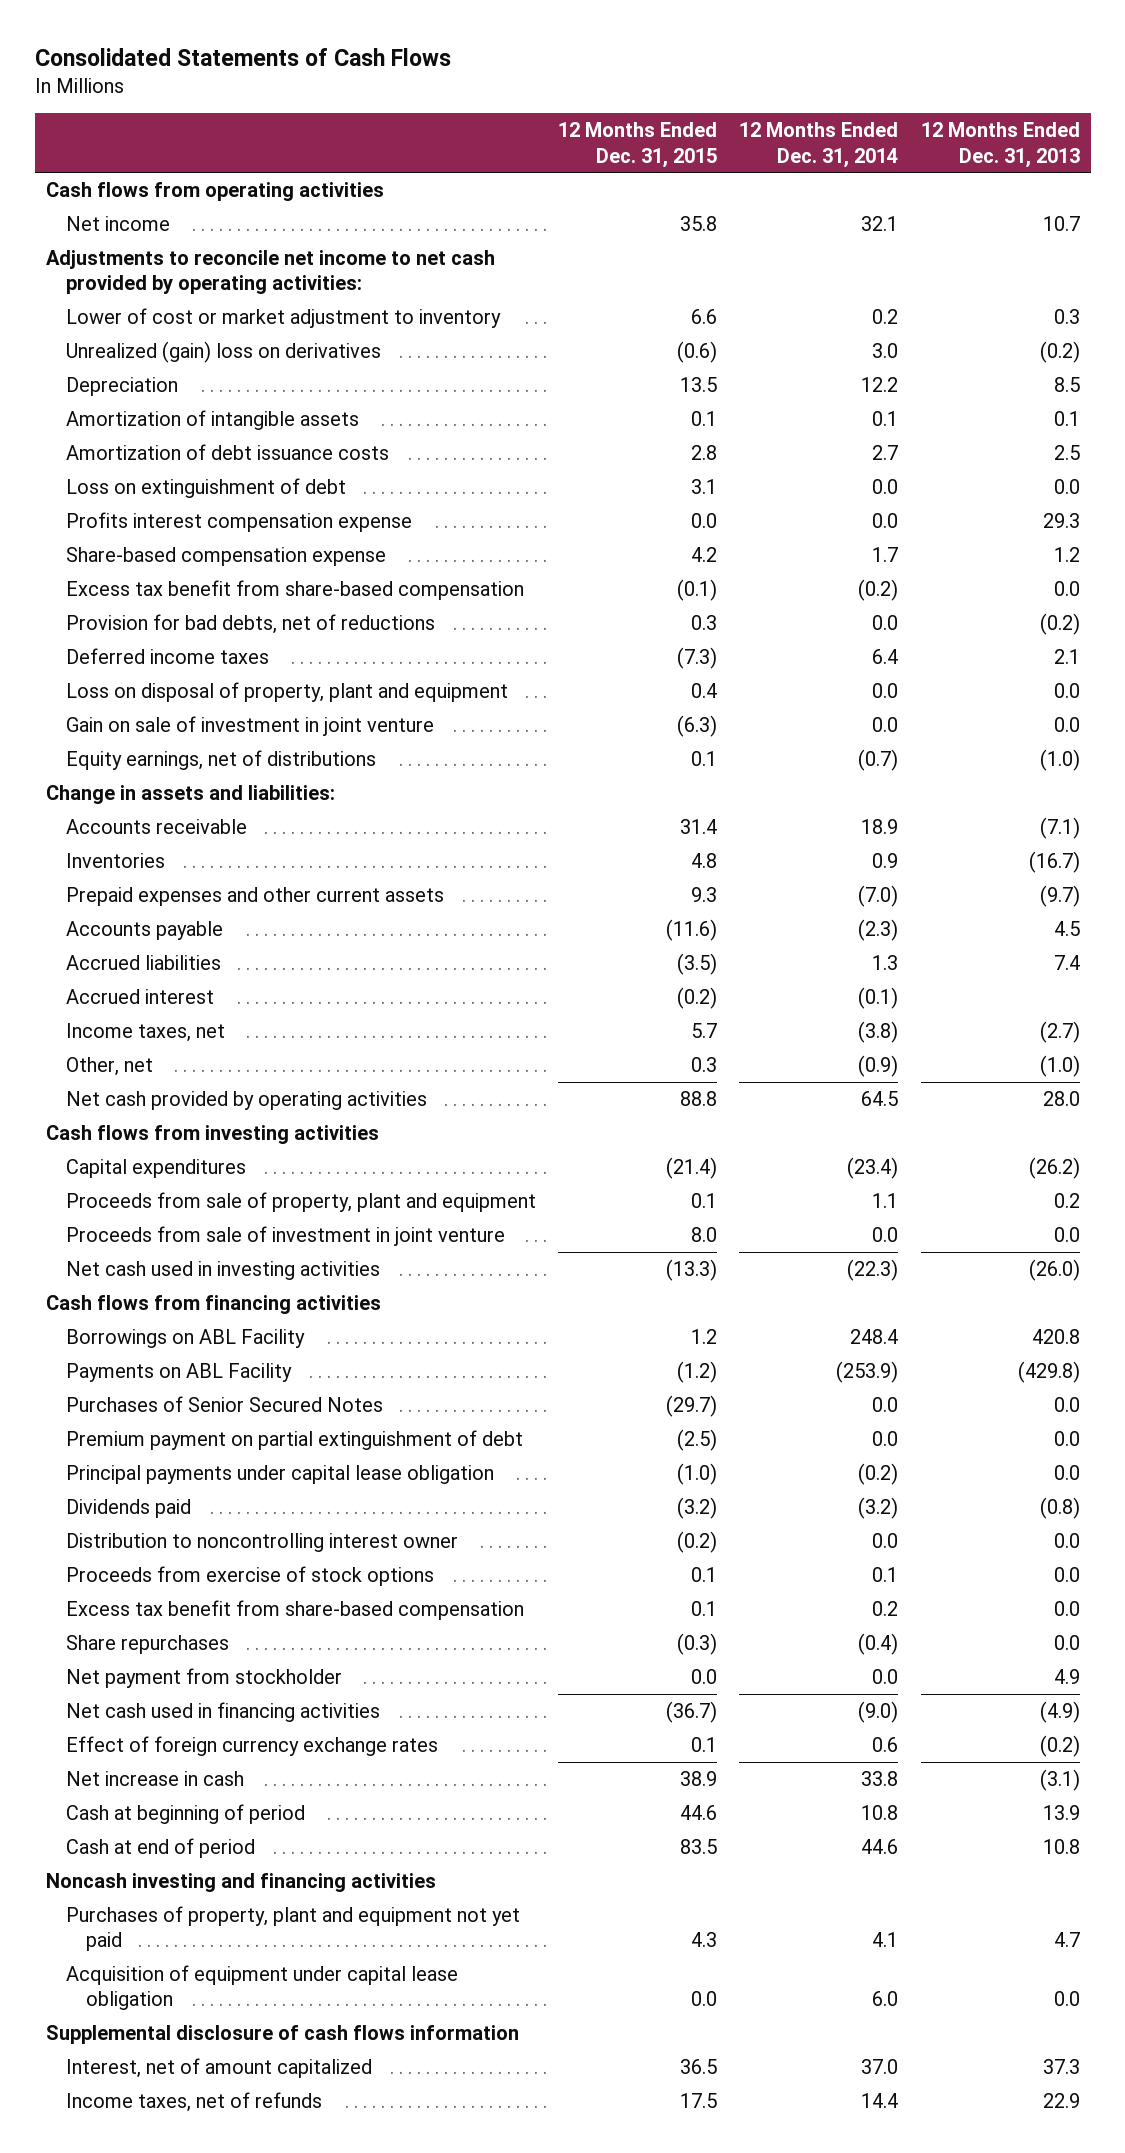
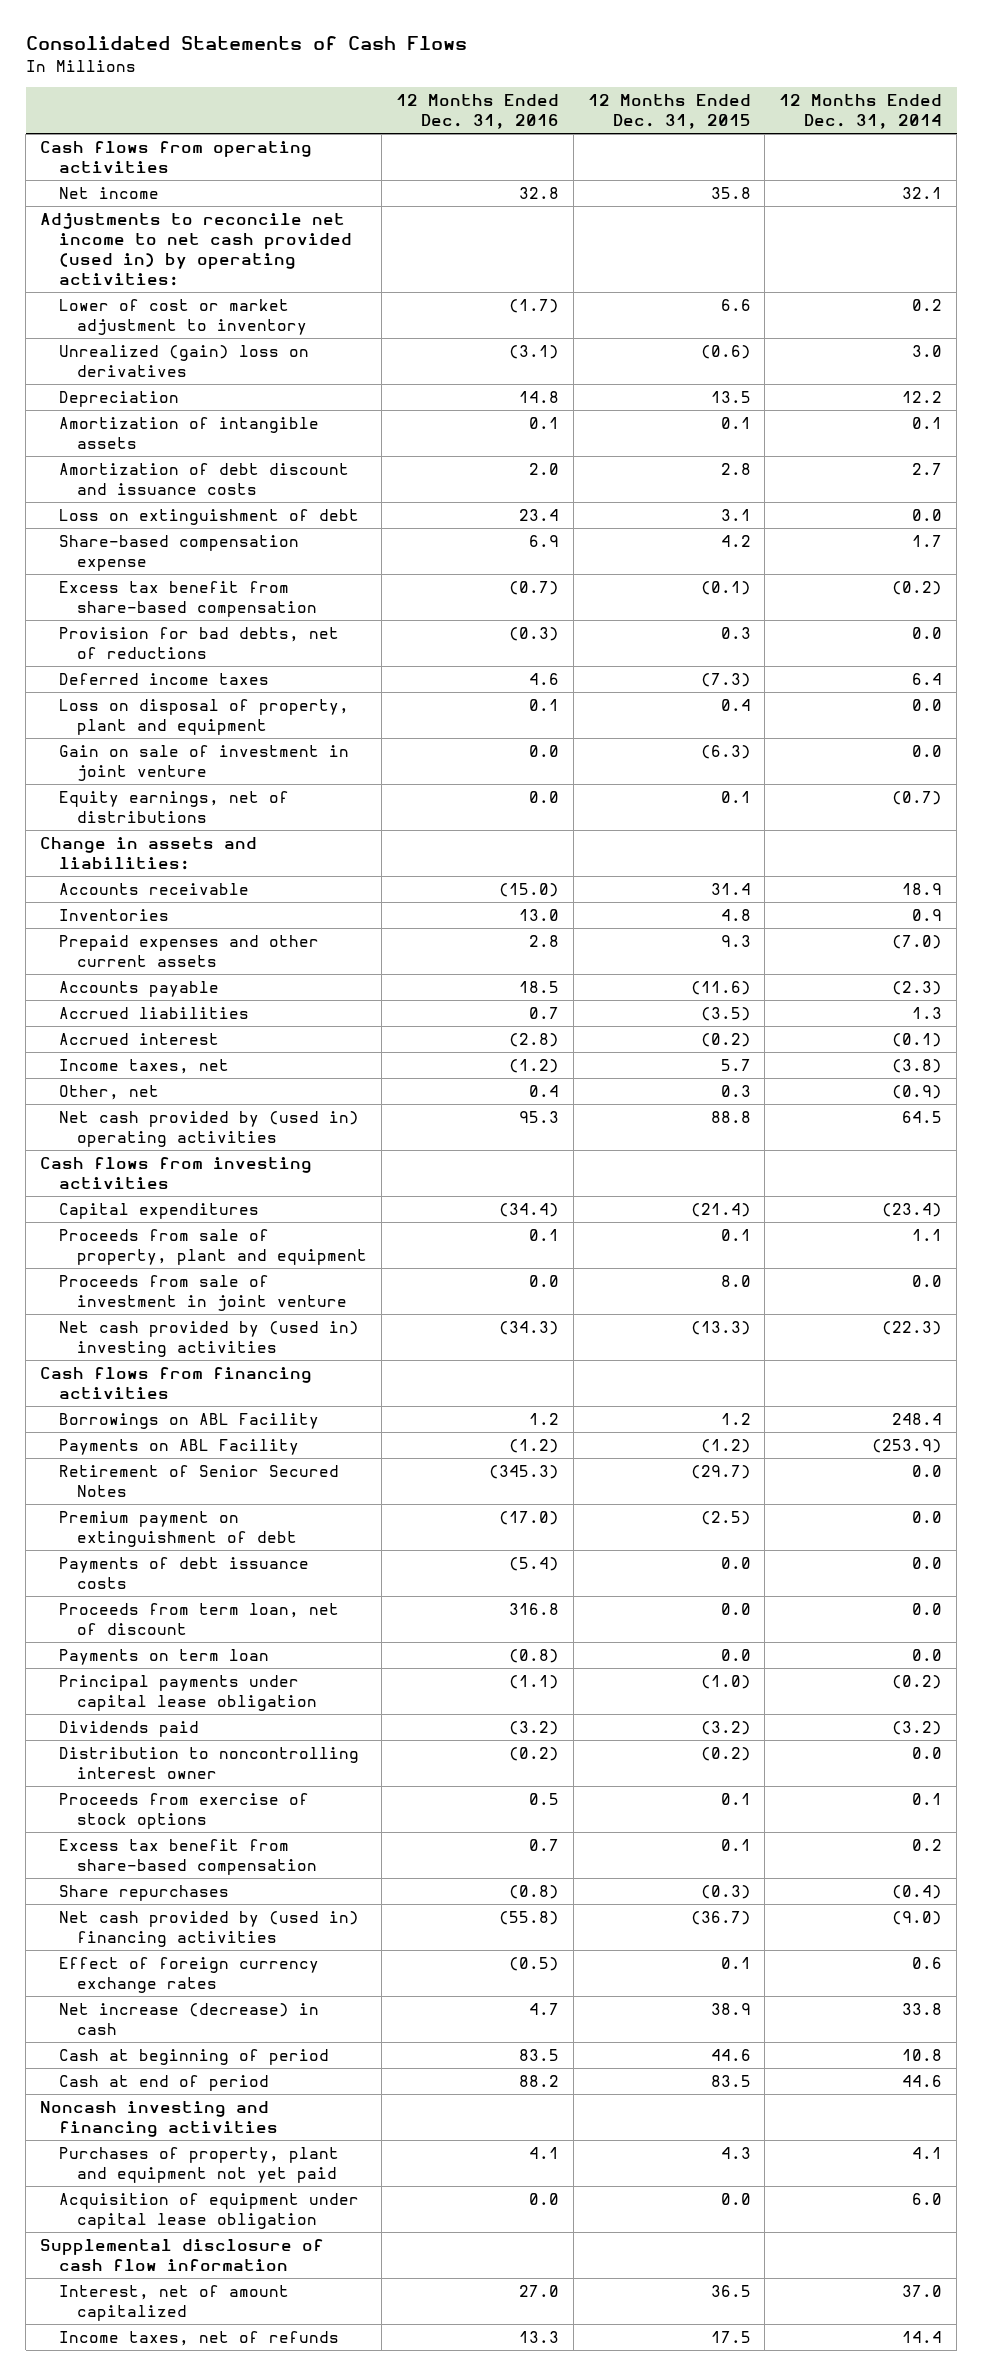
- | 12 Months Ended Dec. 31, 2015 | 12 Months Ended Dec. 31, 2014 | 12 Months Ended Dec. 31, 2013
+ | 12 Months Ended Dec. 31, 2016 | 12 Months Ended Dec. 31, 2015 | 12 Months Ended Dec. 31, 2014
- Adjustments to reconcile net income to net cash provided by operating activities:
+ Adjustments to reconcile net income to net cash provided (used in) by operating activities:
- Amortization of debt issuance costs | 2.8 | 2.7 | 2.5
+ Amortization of debt discount and issuance costs | 2.0 | 2.8 | 2.7
- Profits interest compensation expense | 0.0 | 0.0 | 29.3
- Net cash provided by operating activities | 88.8 | 64.5 | 28.0
+ Net cash provided by (used in) operating activities | 95.3 | 88.8 | 64.5
- Net cash used in investing activities | (13.3) | (22.3) | (26.0)
+ Net cash provided by (used in) investing activities | (34.3) | (13.3) | (22.3)
- Purchases of Senior Secured Notes | (29.7) | 0.0 | 0.0
- Premium payment on partial extinguishment of debt | (2.5) | 0.0 | 0.0
+ Retirement of Senior Secured Notes | (345.3) | (29.7) | 0.0
+ Premium payment on extinguishment of debt | (17.0) | (2.5) | 0.0
+ Payments of debt issuance costs | (5.4) | 0.0 | 0.0
+ Proceeds from term loan, net of discount | 316.8 | 0.0 | 0.0
+ Payments on term loan | (0.8) | 0.0 | 0.0
- Net payment from stockholder | 0.0 | 0.0 | 4.9
- Net cash used in financing activities | (36.7) | (9.0) | (4.9)
+ Net cash provided by (used in) financing activities | (55.8) | (36.7) | (9.0)
- Net increase in cash | 38.9 | 33.8 | (3.1)
+ Net increase (decrease) in cash | 4.7 | 38.9 | 33.8
- Supplemental disclosure of cash flows information
+ Supplemental disclosure of cash flow information

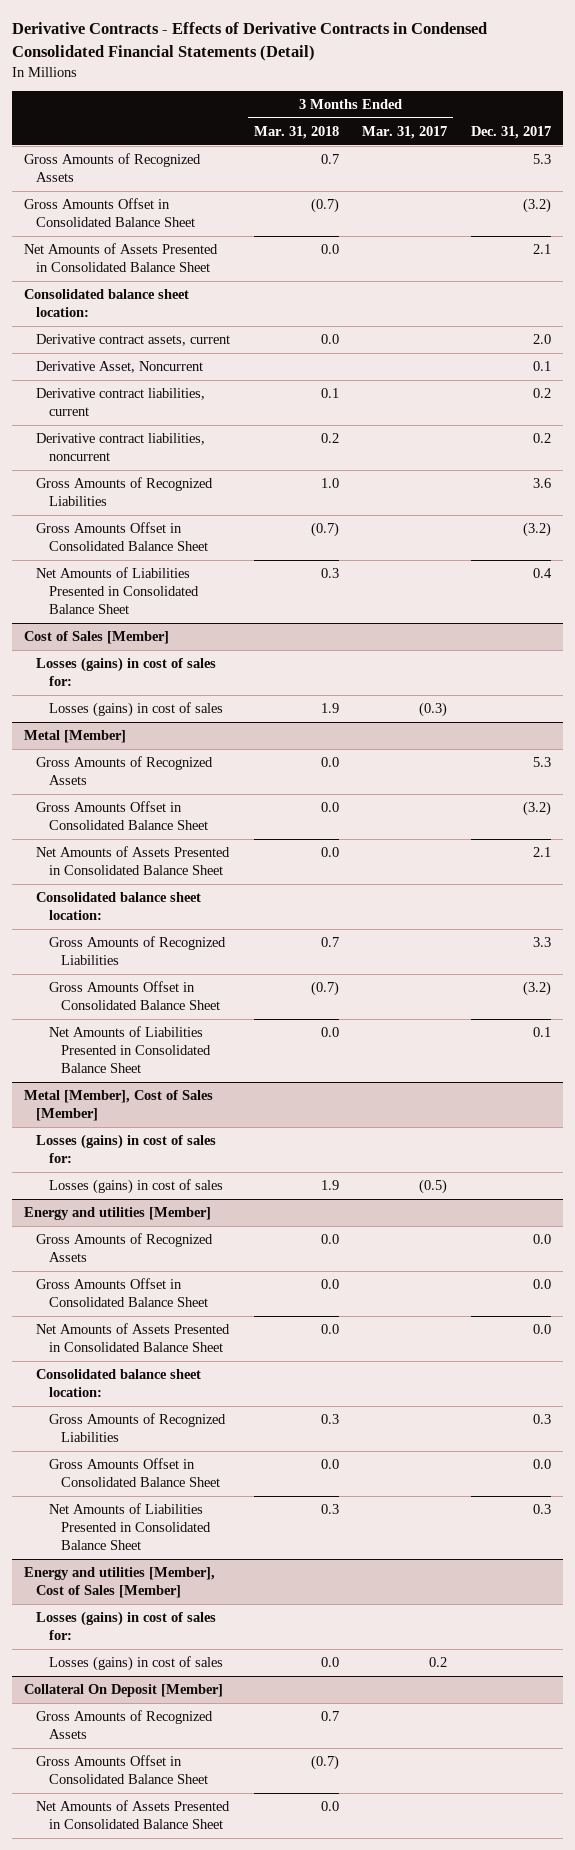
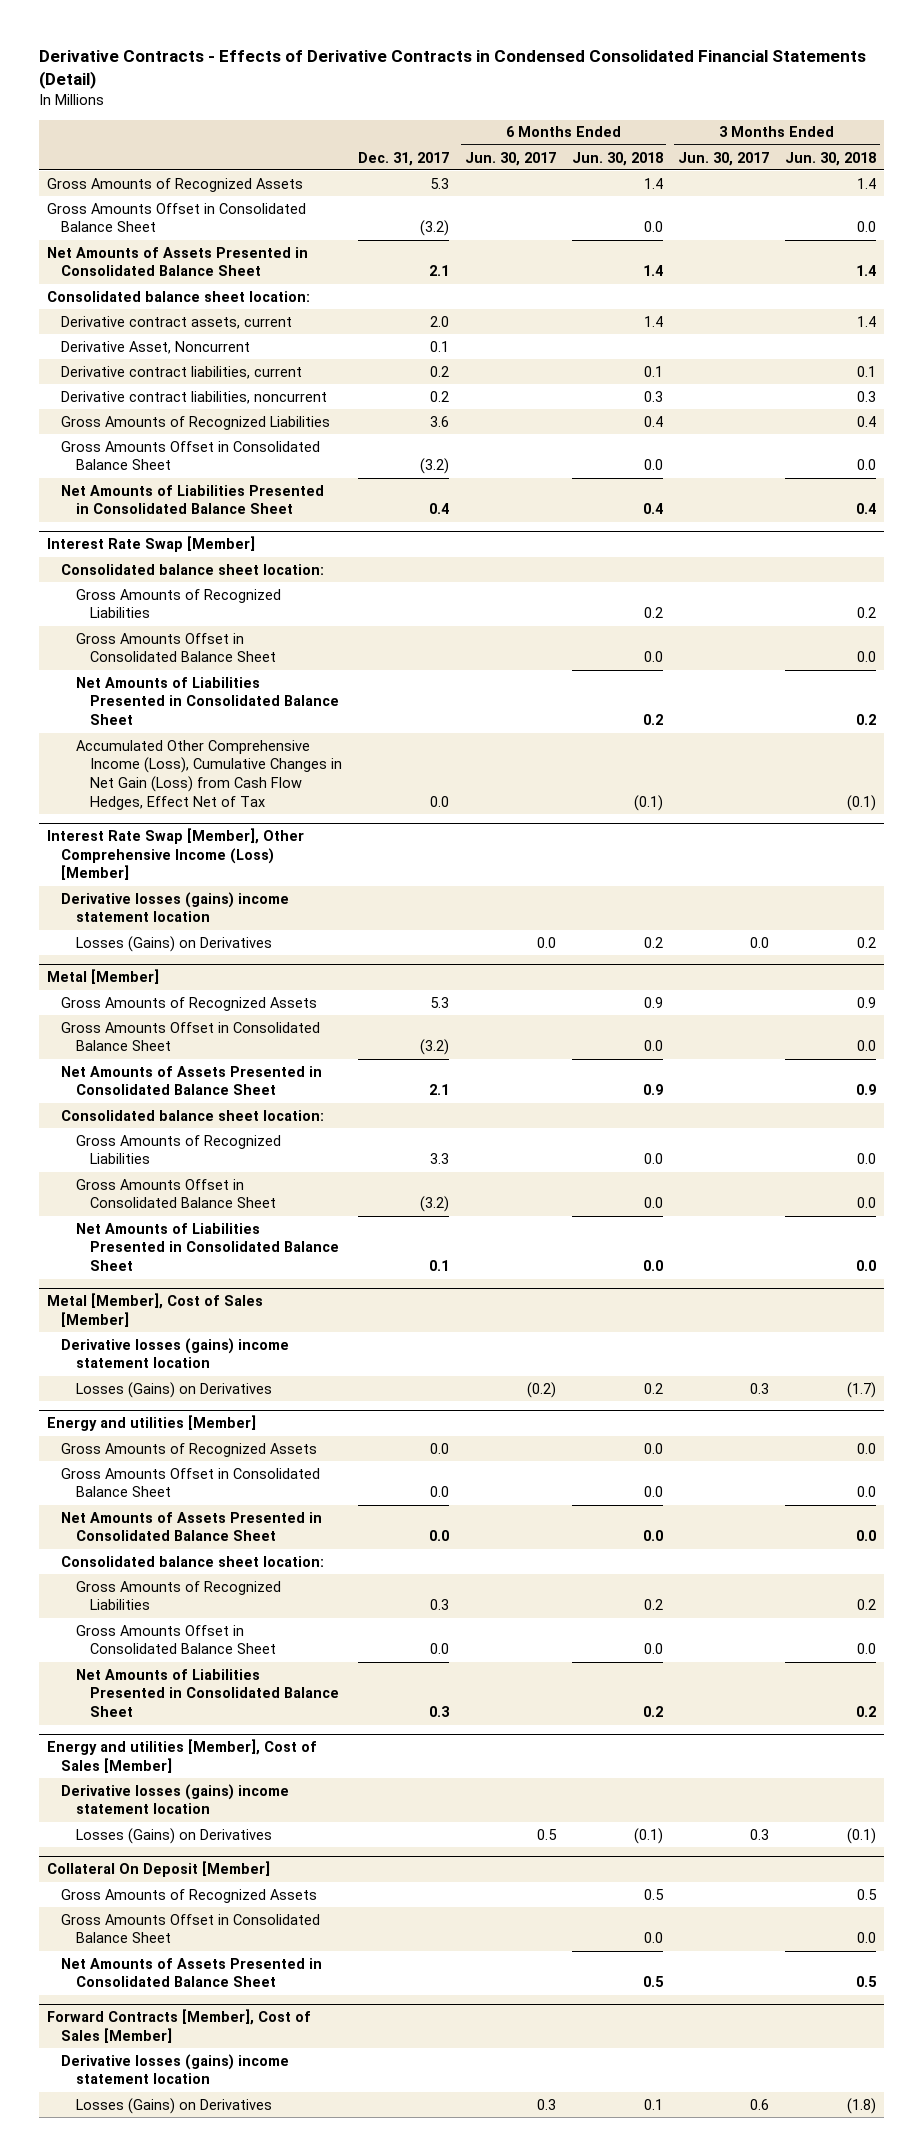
- | 3 Months Ended Mar. 31, 2018 | 3 Months Ended Mar. 31, 2017 | Dec. 31, 2017
+ | Dec. 31, 2017 | 6 Months Ended Jun. 30, 2017 | 6 Months Ended Jun. 30, 2018 | 3 Months Ended Jun. 30, 2017 | 3 Months Ended Jun. 30, 2018
- Cost of Sales [Member]
- Losses (gains) in cost of sales for:
- Losses (gains) in cost of sales | 1.9 | (0.3) |
+ Interest Rate Swap [Member]
+ Consolidated balance sheet location:
+ Gross Amounts of Recognized Liabilities | | | 0.2 | | 0.2
+ Gross Amounts Offset in Consolidated Balance Sheet | | | 0.0 | | 0.0
+ Net Amounts of Liabilities Presented in Consolidated Balance Sheet | | | 0.2 | | 0.2
+ Accumulated Other Comprehensive Income (Loss), Cumulative Changes in Net Gain (Loss) from Cash Flow Hedges, Effect Net of Tax | 0.0 | | (0.1) | | (0.1)
+ Interest Rate Swap [Member], Other Comprehensive Income (Loss) [Member]
+ Derivative losses (gains) income statement location
+ Losses (Gains) on Derivatives | | 0.0 | 0.2 | 0.0 | 0.2
@ Metal [Member], Cost of Sales [Member]
- Losses (gains) in cost of sales for:
- Losses (gains) in cost of sales | 1.9 | (0.5) |
+ Derivative losses (gains) income statement location
+ Losses (Gains) on Derivatives | | (0.2) | 0.2 | 0.3 | (1.7)
@ Energy and utilities [Member], Cost of Sales [Member]
- Losses (gains) in cost of sales for:
- Losses (gains) in cost of sales | 0.0 | 0.2 |
+ Derivative losses (gains) income statement location
+ Losses (Gains) on Derivatives | | 0.5 | (0.1) | 0.3 | (0.1)
+ Forward Contracts [Member], Cost of Sales [Member]
+ Derivative losses (gains) income statement location
+ Losses (Gains) on Derivatives | | 0.3 | 0.1 | 0.6 | (1.8)

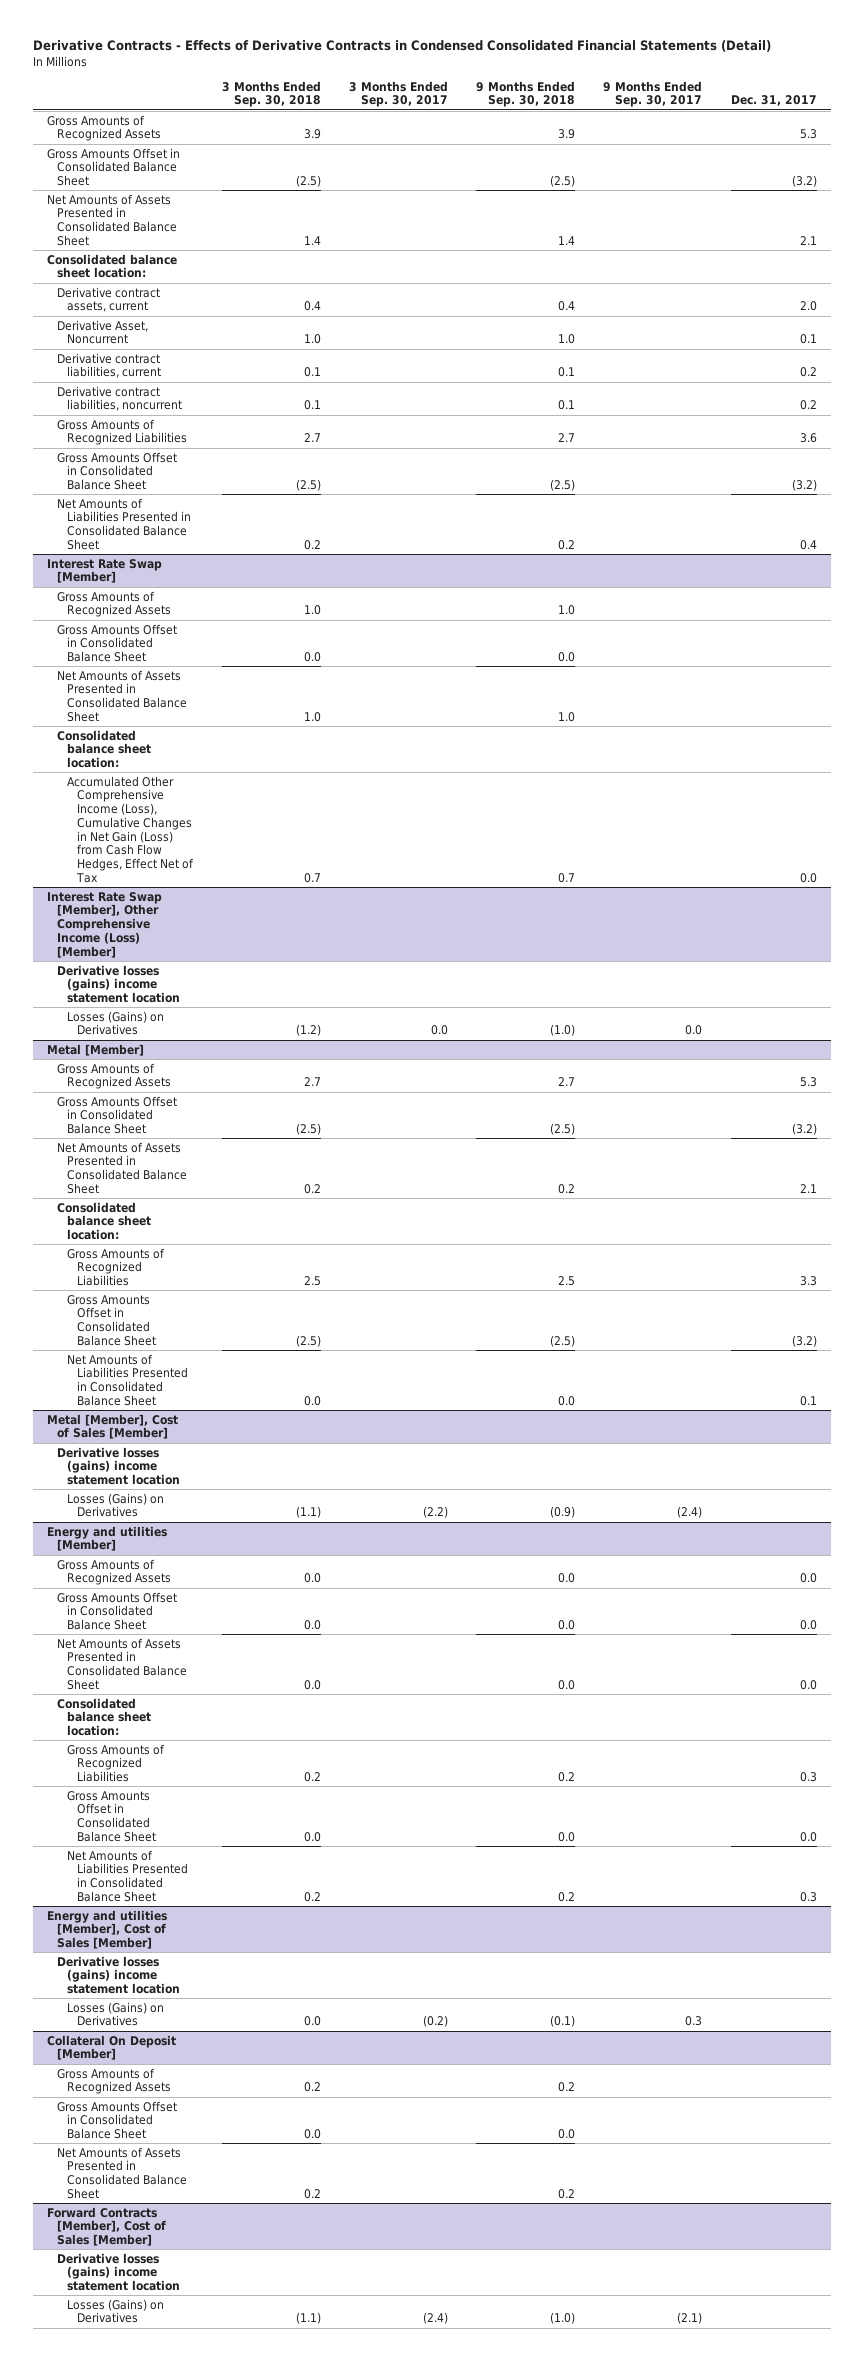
- | Dec. 31, 2017 | 6 Months Ended Jun. 30, 2017 | 6 Months Ended Jun. 30, 2018 | 3 Months Ended Jun. 30, 2017 | 3 Months Ended Jun. 30, 2018
+ | 3 Months Ended Sep. 30, 2018 | 3 Months Ended Sep. 30, 2017 | 9 Months Ended Sep. 30, 2018 | 9 Months Ended Sep. 30, 2017 | Dec. 31, 2017
@ Interest Rate Swap [Member]
- Gross Amounts of Recognized Liabilities | | | 0.2 | | 0.2
+ Gross Amounts of Recognized Assets | 1.0 | | 1.0 | |
- Net Amounts of Liabilities Presented in Consolidated Balance Sheet | | | 0.2 | | 0.2
+ Net Amounts of Assets Presented in Consolidated Balance Sheet | 1.0 | | 1.0 | |
moved down: Consolidated balance sheet location:

